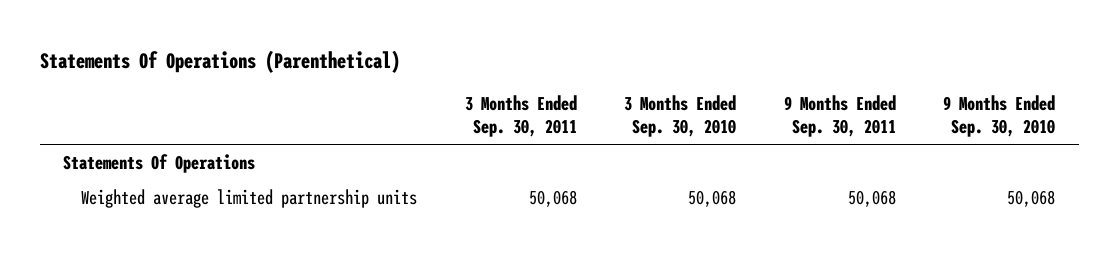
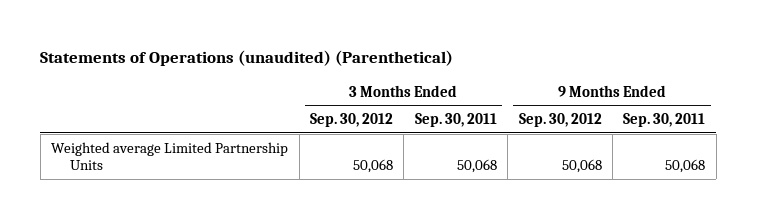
- Statements Of Operations (Parenthetical)
+ Statements of Operations (unaudited) (Parenthetical)
- | 3 Months Ended Sep. 30, 2011 | 3 Months Ended Sep. 30, 2010 | 9 Months Ended Sep. 30, 2011 | 9 Months Ended Sep. 30, 2010
+ | 3 Months Ended Sep. 30, 2012 | 3 Months Ended Sep. 30, 2011 | 9 Months Ended Sep. 30, 2012 | 9 Months Ended Sep. 30, 2011
- Statements Of Operations
- Weighted average limited partnership units | 50,068 | 50,068 | 50,068 | 50,068
+ Weighted average Limited Partnership Units | 50,068 | 50,068 | 50,068 | 50,068

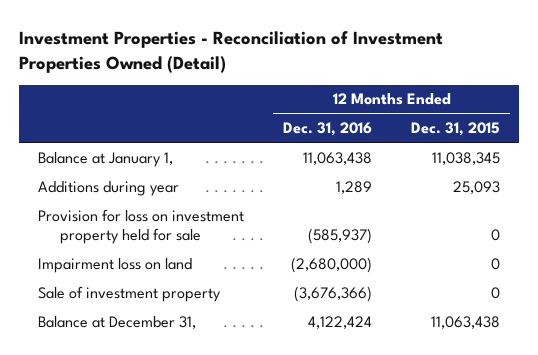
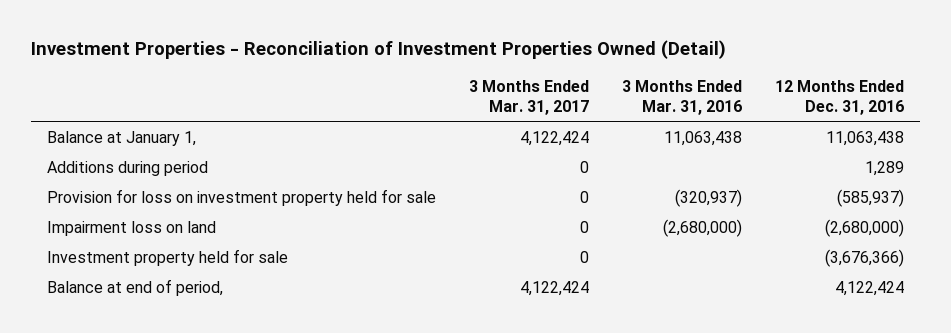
- | 12 Months Ended Dec. 31, 2016 | 12 Months Ended Dec. 31, 2015
+ | 3 Months Ended Mar. 31, 2017 | 3 Months Ended Mar. 31, 2016 | 12 Months Ended Dec. 31, 2016
- Additions during year | 1,289 | 25,093
+ Additions during period | 0 | | 1,289
- Sale of investment property | (3,676,366) | 0
- Balance at December 31, | 4,122,424 | 11,063,438
+ Investment property held for sale | 0 | | (3,676,366)
+ Balance at end of period, | 4,122,424 | | 4,122,424

